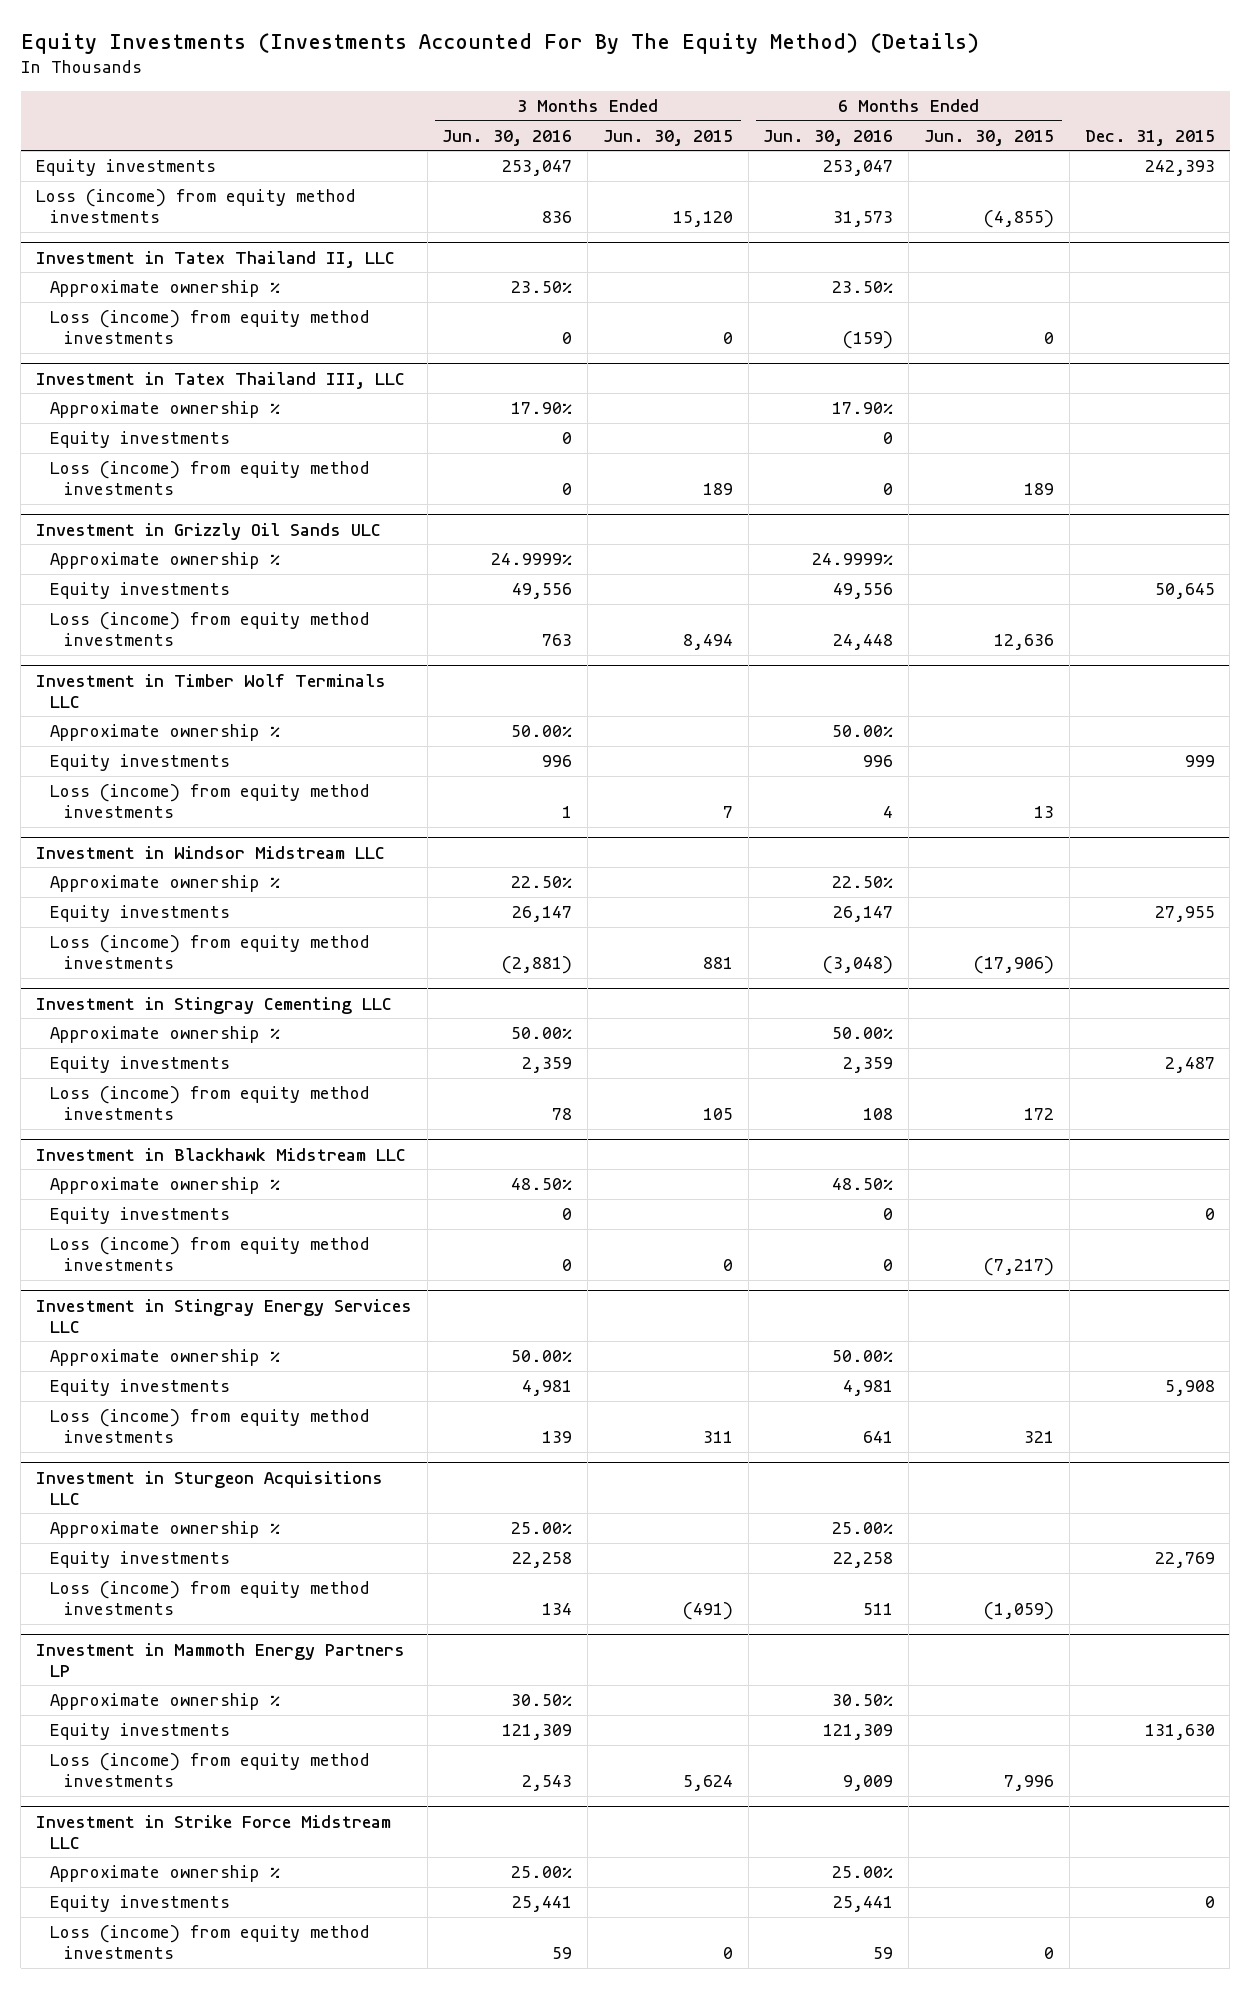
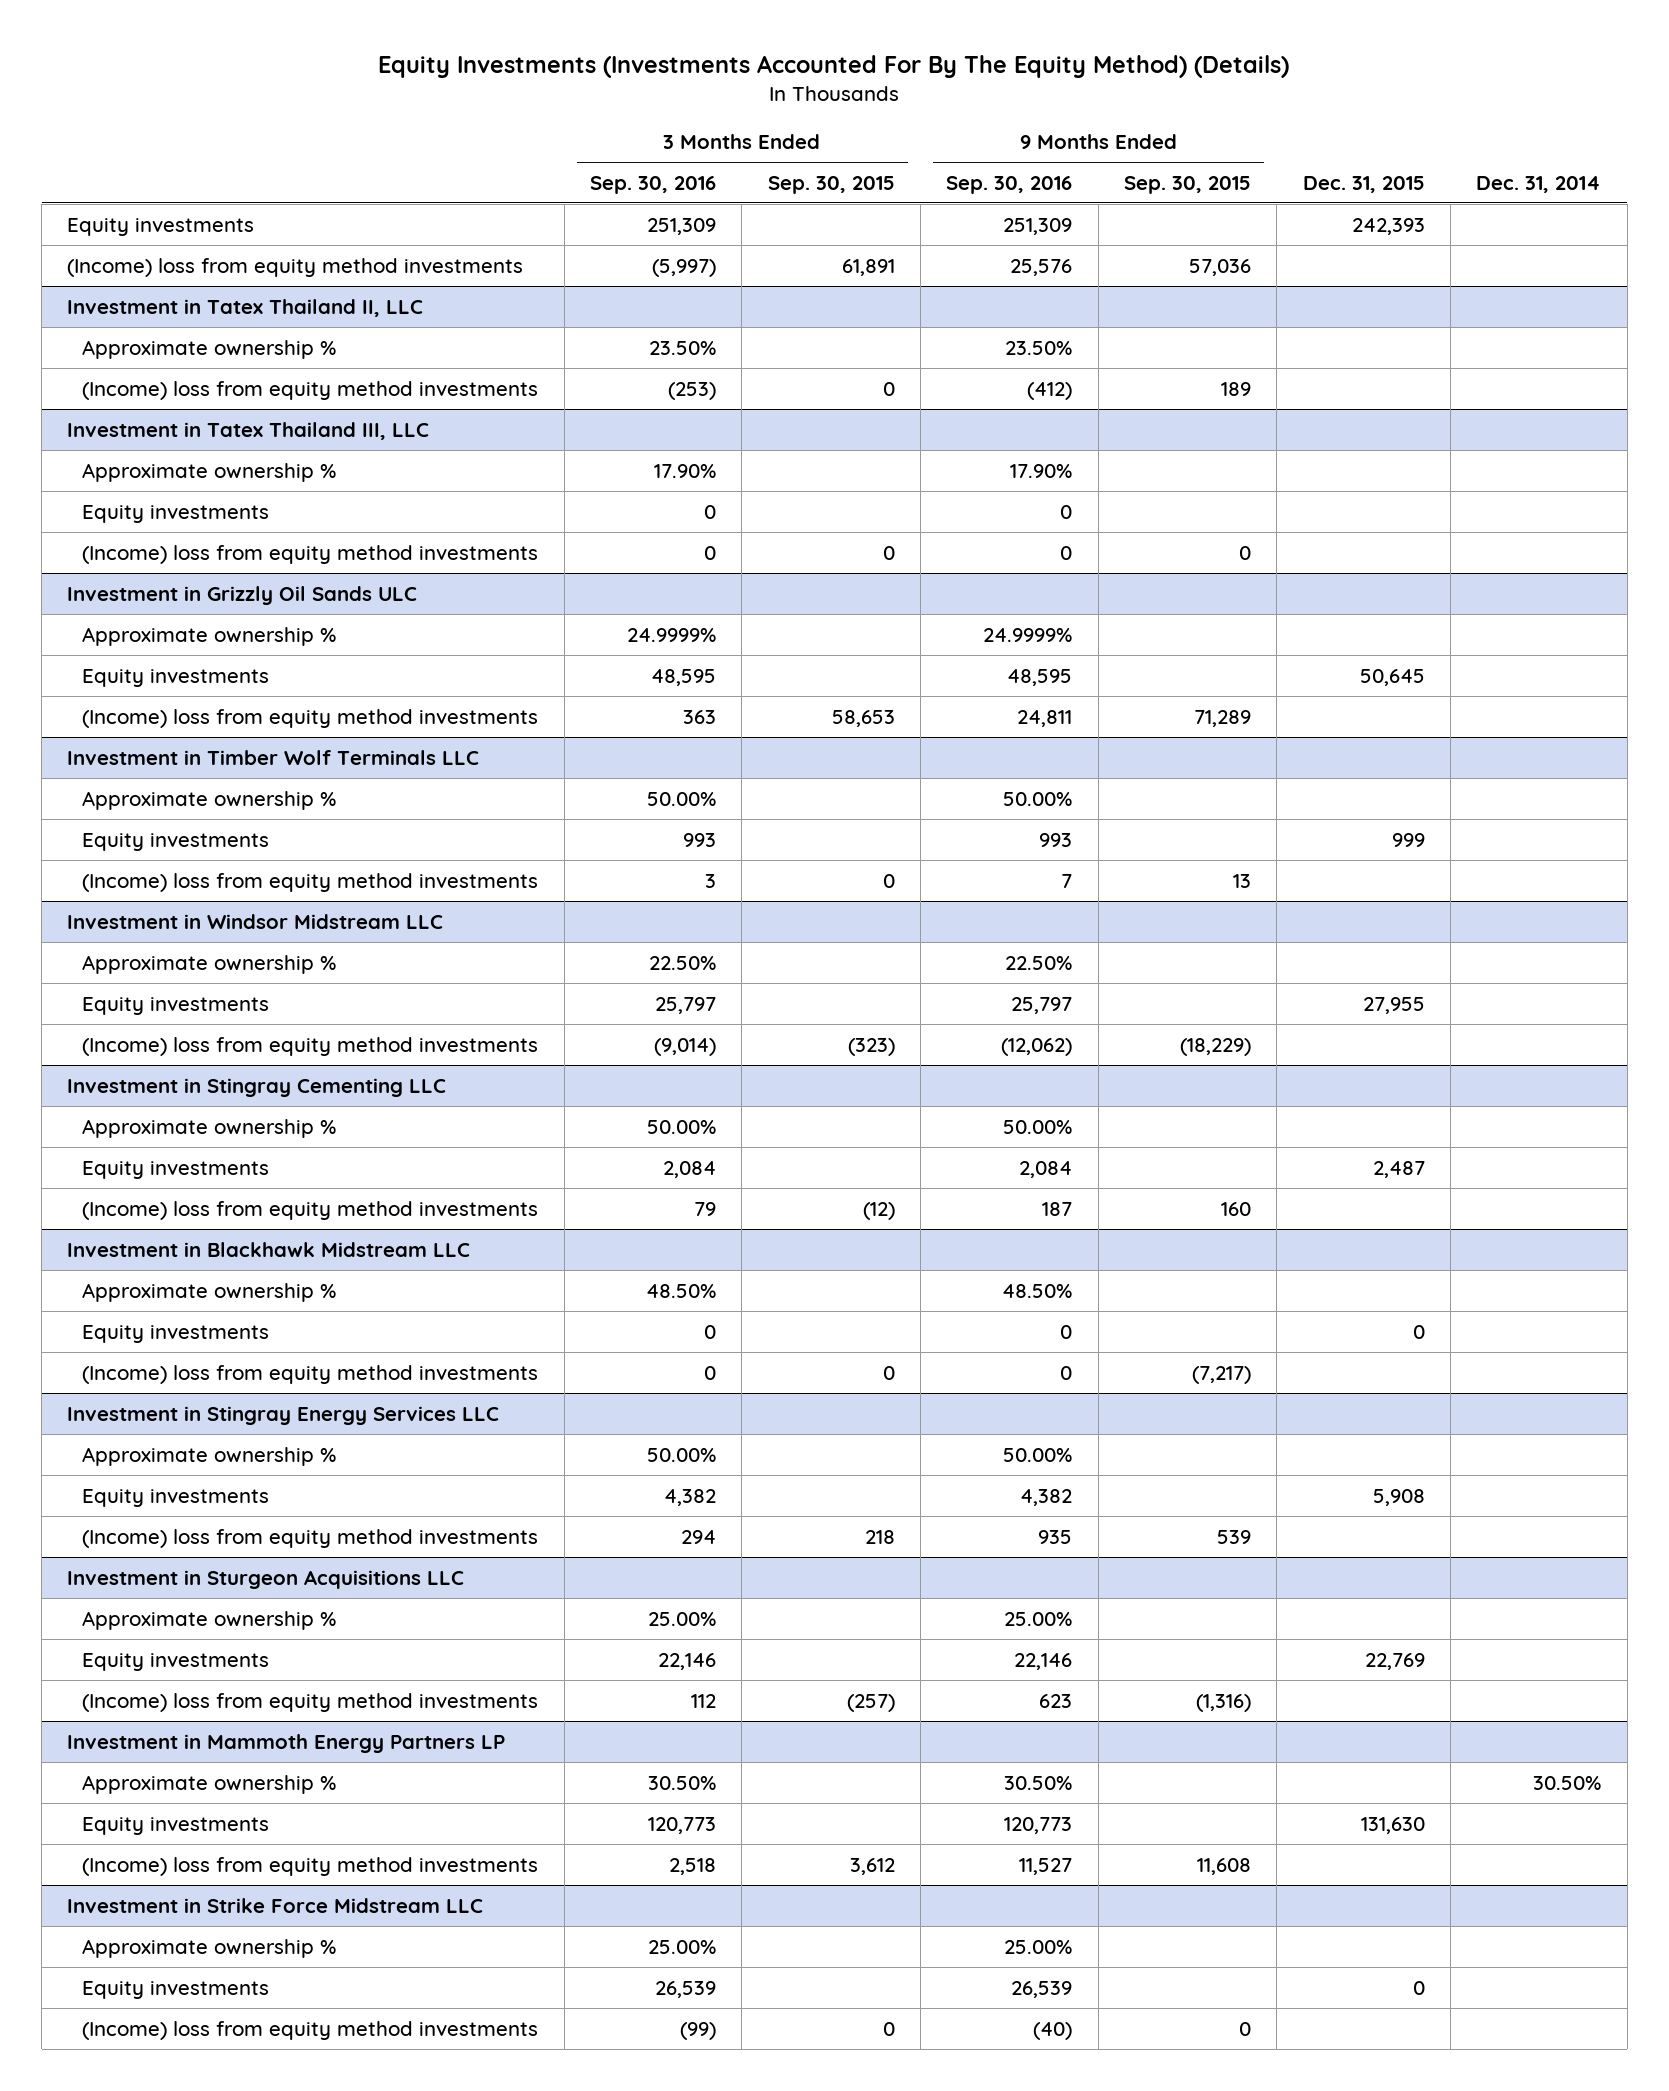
- | 3 Months Ended Jun. 30, 2016 | 3 Months Ended Jun. 30, 2015 | 6 Months Ended Jun. 30, 2016 | 6 Months Ended Jun. 30, 2015 | Dec. 31, 2015
+ | 3 Months Ended Sep. 30, 2016 | 3 Months Ended Sep. 30, 2015 | 9 Months Ended Sep. 30, 2016 | 9 Months Ended Sep. 30, 2015 | Dec. 31, 2015 | Dec. 31, 2014
- Loss (income) from equity method investments | 836 | 15,120 | 31,573 | (4,855) |
+ (Income) loss from equity method investments | (5,997) | 61,891 | 25,576 | 57,036 | |
@ Investment in Tatex Thailand II, LLC
- Loss (income) from equity method investments | 0 | 0 | (159) | 0 |
+ (Income) loss from equity method investments | (253) | 0 | (412) | 189 | |
@ Investment in Tatex Thailand III, LLC
- Loss (income) from equity method investments | 0 | 189 | 0 | 189 |
+ (Income) loss from equity method investments | 0 | 0 | 0 | 0 | |
@ Investment in Grizzly Oil Sands ULC
- Loss (income) from equity method investments | 763 | 8,494 | 24,448 | 12,636 |
+ (Income) loss from equity method investments | 363 | 58,653 | 24,811 | 71,289 | |
@ Investment in Timber Wolf Terminals LLC
- Loss (income) from equity method investments | 1 | 7 | 4 | 13 |
+ (Income) loss from equity method investments | 3 | 0 | 7 | 13 | |
@ Investment in Windsor Midstream LLC
- Loss (income) from equity method investments | (2,881) | 881 | (3,048) | (17,906) |
+ (Income) loss from equity method investments | (9,014) | (323) | (12,062) | (18,229) | |
@ Investment in Stingray Cementing LLC
- Loss (income) from equity method investments | 78 | 105 | 108 | 172 |
+ (Income) loss from equity method investments | 79 | (12) | 187 | 160 | |
@ Investment in Blackhawk Midstream LLC
- Loss (income) from equity method investments | 0 | 0 | 0 | (7,217) |
+ (Income) loss from equity method investments | 0 | 0 | 0 | (7,217) | |
@ Investment in Stingray Energy Services LLC
- Loss (income) from equity method investments | 139 | 311 | 641 | 321 |
+ (Income) loss from equity method investments | 294 | 218 | 935 | 539 | |
@ Investment in Sturgeon Acquisitions LLC
- Loss (income) from equity method investments | 134 | (491) | 511 | (1,059) |
+ (Income) loss from equity method investments | 112 | (257) | 623 | (1,316) | |
@ Investment in Mammoth Energy Partners LP
- Loss (income) from equity method investments | 2,543 | 5,624 | 9,009 | 7,996 |
+ (Income) loss from equity method investments | 2,518 | 3,612 | 11,527 | 11,608 | |
@ Investment in Strike Force Midstream LLC
- Loss (income) from equity method investments | 59 | 0 | 59 | 0 |
+ (Income) loss from equity method investments | (99) | 0 | (40) | 0 | |

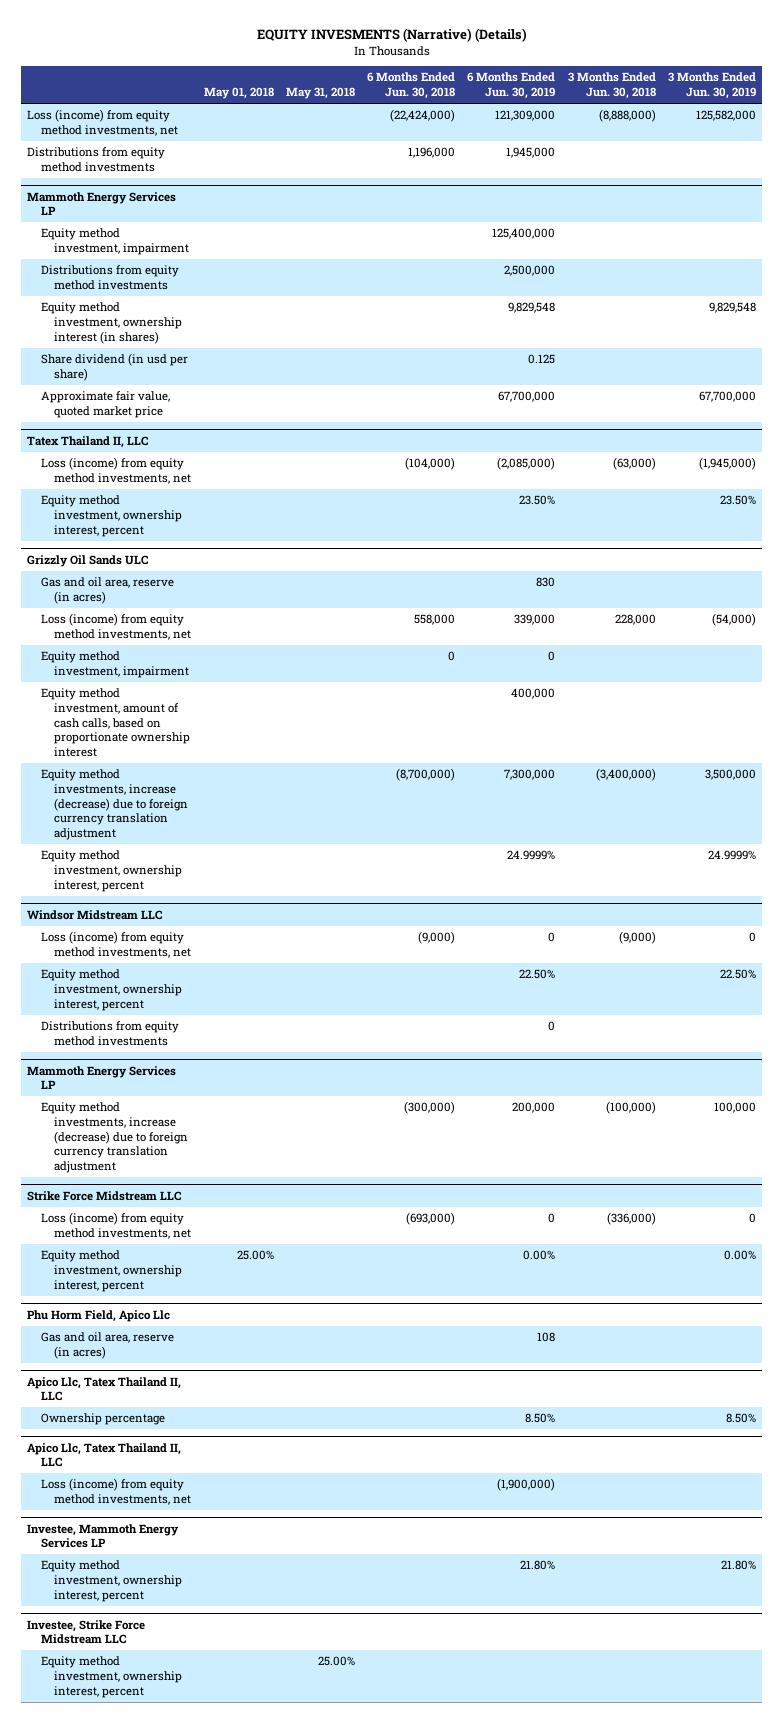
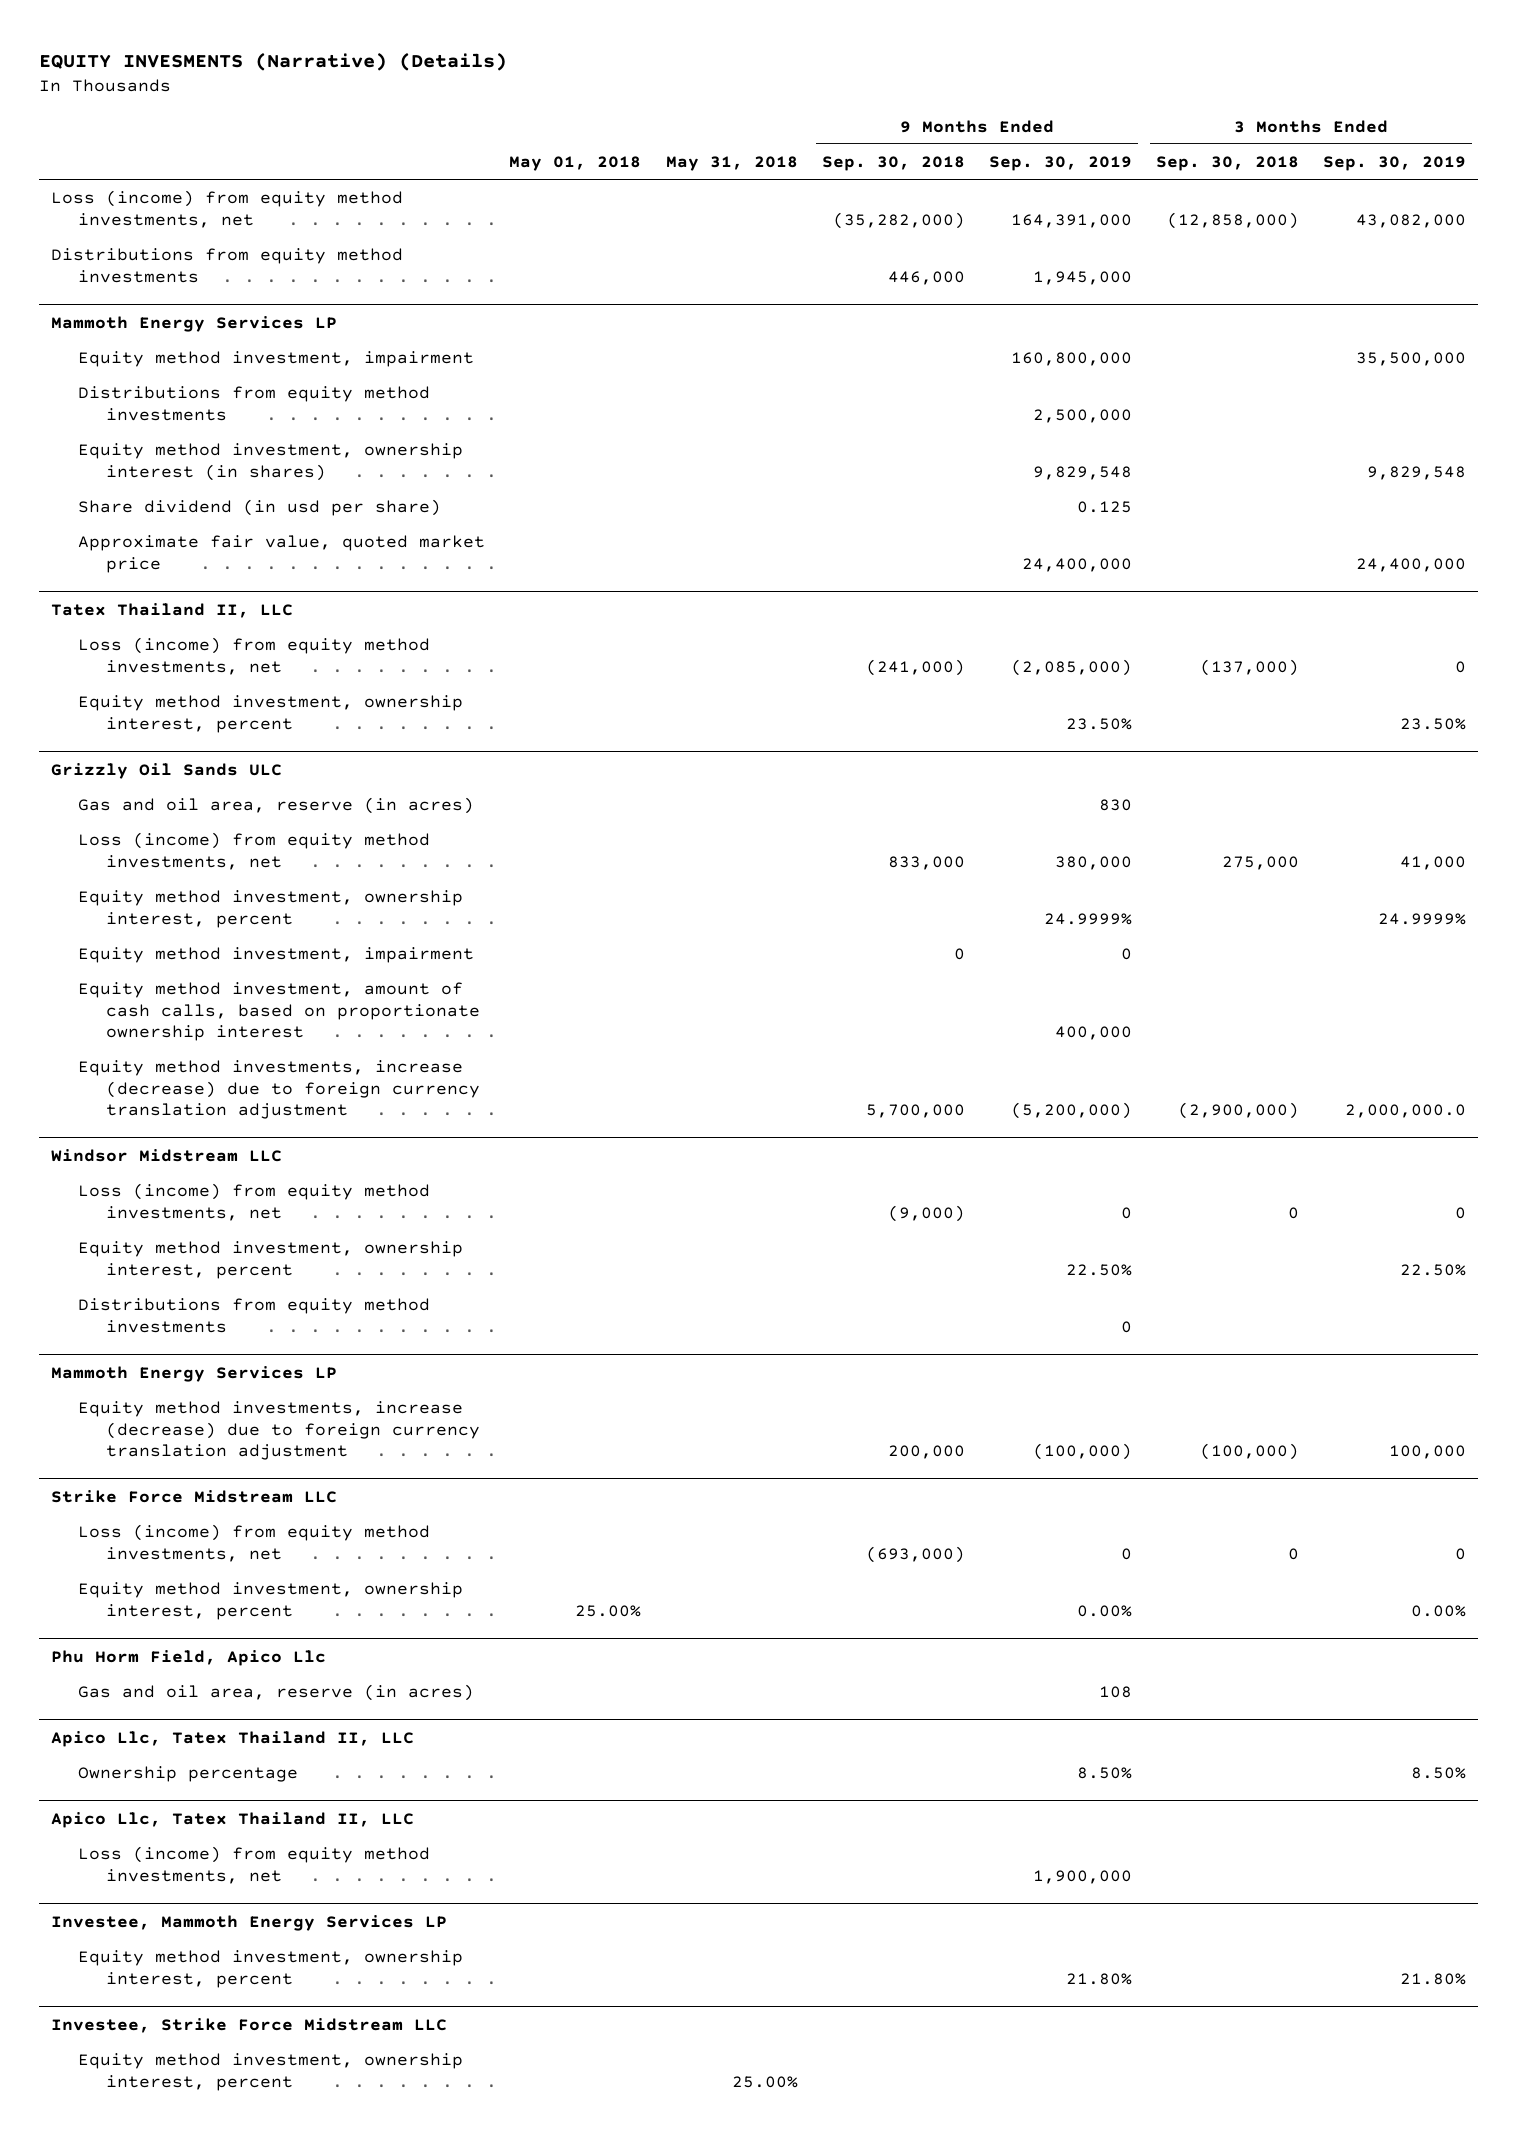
- | May 01, 2018 | May 31, 2018 | 6 Months Ended Jun. 30, 2018 | 6 Months Ended Jun. 30, 2019 | 3 Months Ended Jun. 30, 2018 | 3 Months Ended Jun. 30, 2019
+ | May 01, 2018 | May 31, 2018 | 9 Months Ended Sep. 30, 2018 | 9 Months Ended Sep. 30, 2019 | 3 Months Ended Sep. 30, 2018 | 3 Months Ended Sep. 30, 2019
@ Grizzly Oil Sands ULC
moved up: Equity method investment, ownership interest, percent | | | | 24.9999% | | 24.9999%

